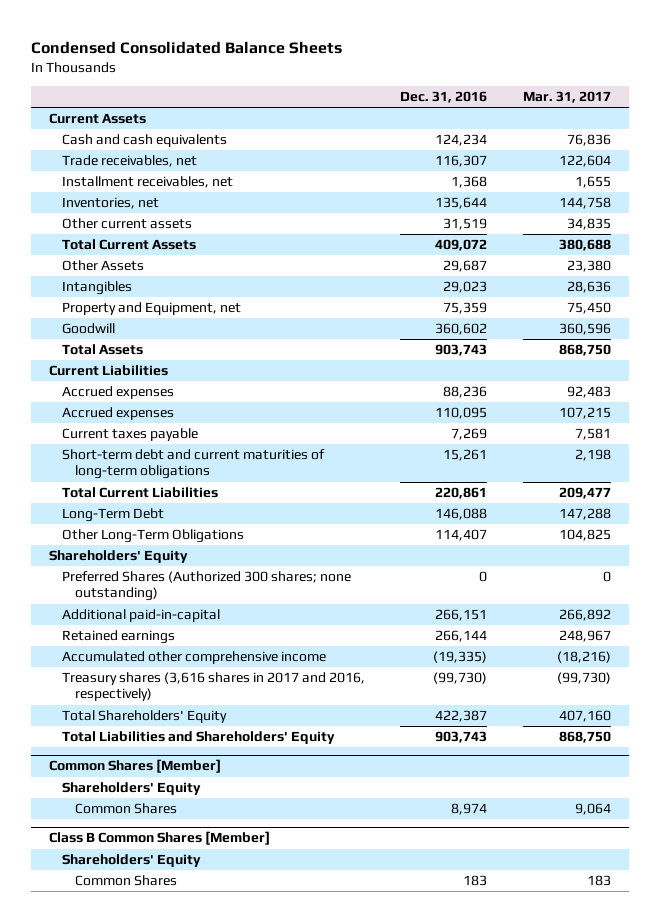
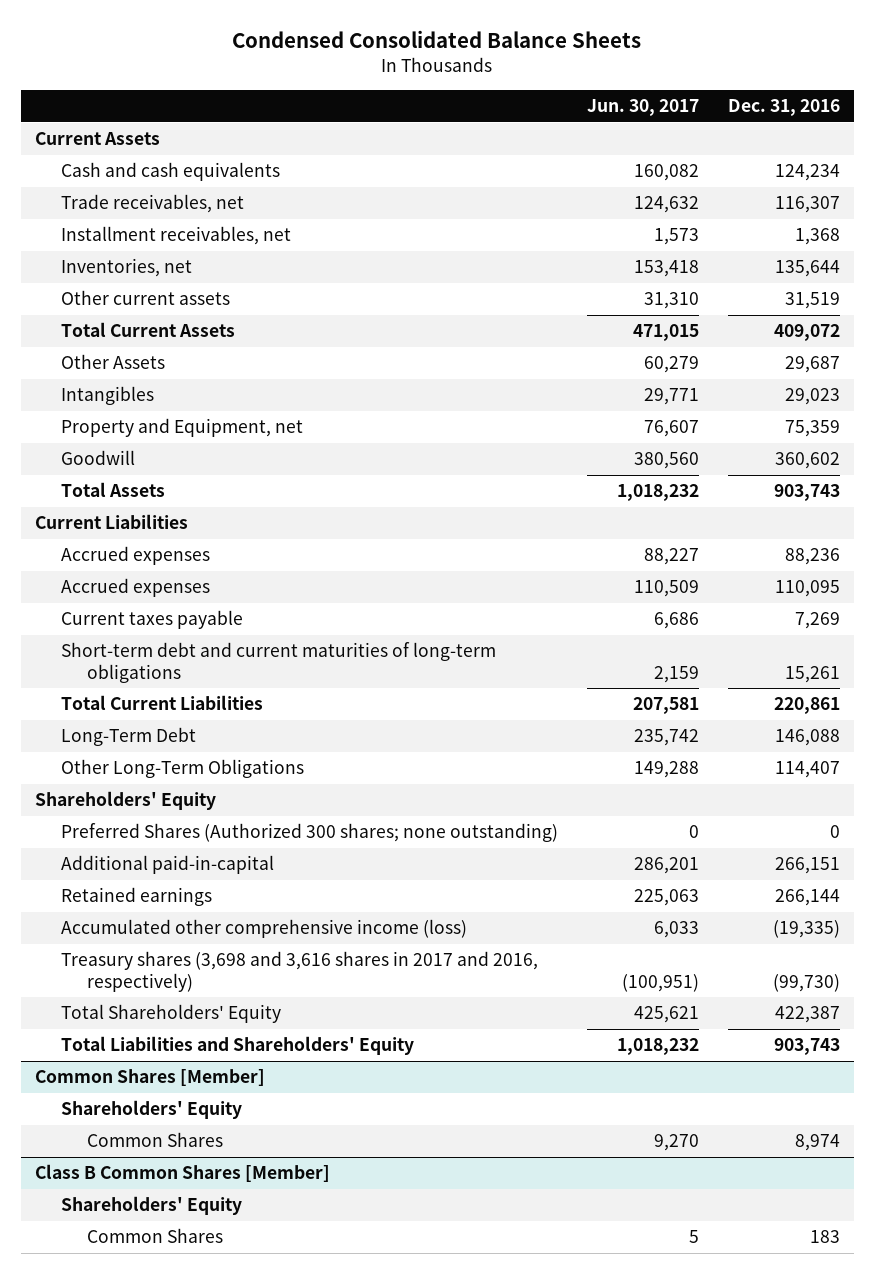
- | Dec. 31, 2016 | Mar. 31, 2017
+ | Jun. 30, 2017 | Dec. 31, 2016
- Accumulated other comprehensive income | (19,335) | (18,216)
- Treasury shares (3,616 shares in 2017 and 2016, respectively) | (99,730) | (99,730)
+ Accumulated other comprehensive income (loss) | 6,033 | (19,335)
+ Treasury shares (3,698 and 3,616 shares in 2017 and 2016, respectively) | (100,951) | (99,730)

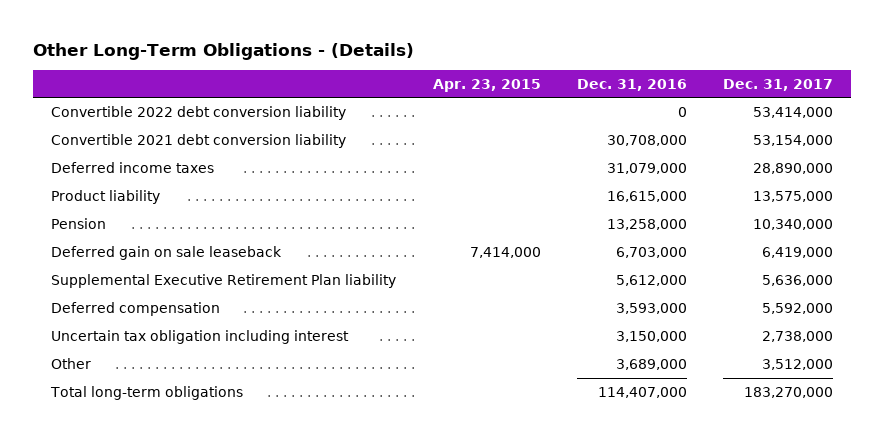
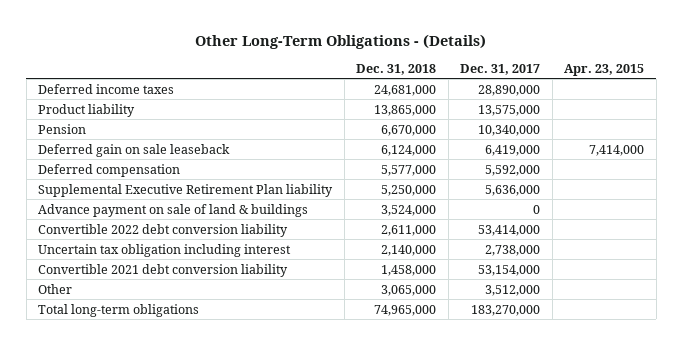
- | Apr. 23, 2015 | Dec. 31, 2016 | Dec. 31, 2017
+ | Dec. 31, 2018 | Dec. 31, 2017 | Apr. 23, 2015
moved down: Supplemental Executive Retirement Plan liability | 5,250,000 | 5,636,000 |
+ Advance payment on sale of land & buildings | 3,524,000 | 0 |
moved down: Convertible 2022 debt conversion liability | 2,611,000 | 53,414,000 |
moved down: Convertible 2021 debt conversion liability | 1,458,000 | 53,154,000 |

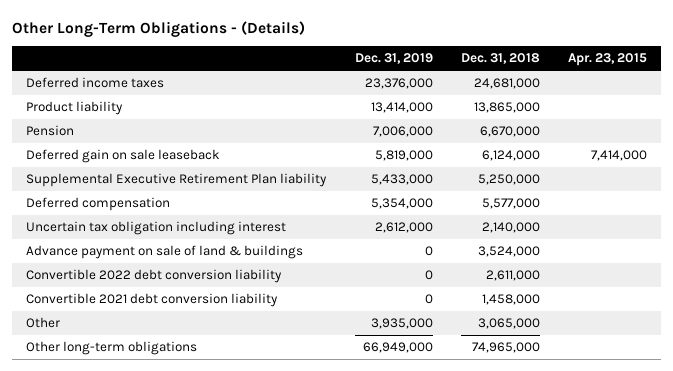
- | Dec. 31, 2018 | Dec. 31, 2017 | Apr. 23, 2015
+ | Dec. 31, 2019 | Dec. 31, 2018 | Apr. 23, 2015
moved down: Deferred compensation | 5,354,000 | 5,577,000 |
moved up: Uncertain tax obligation including interest | 2,612,000 | 2,140,000 |
- Total long-term obligations | 74,965,000 | 183,270,000 |
+ Other long-term obligations | 66,949,000 | 74,965,000 |

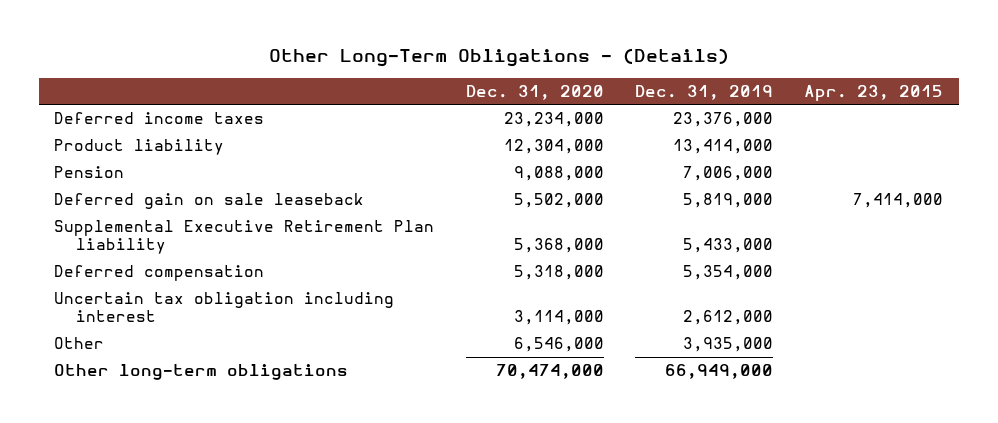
- | Dec. 31, 2019 | Dec. 31, 2018 | Apr. 23, 2015
+ | Dec. 31, 2020 | Dec. 31, 2019 | Apr. 23, 2015
- Advance payment on sale of land & buildings | 0 | 3,524,000 |
- Convertible 2022 debt conversion liability | 0 | 2,611,000 |
- Convertible 2021 debt conversion liability | 0 | 1,458,000 |

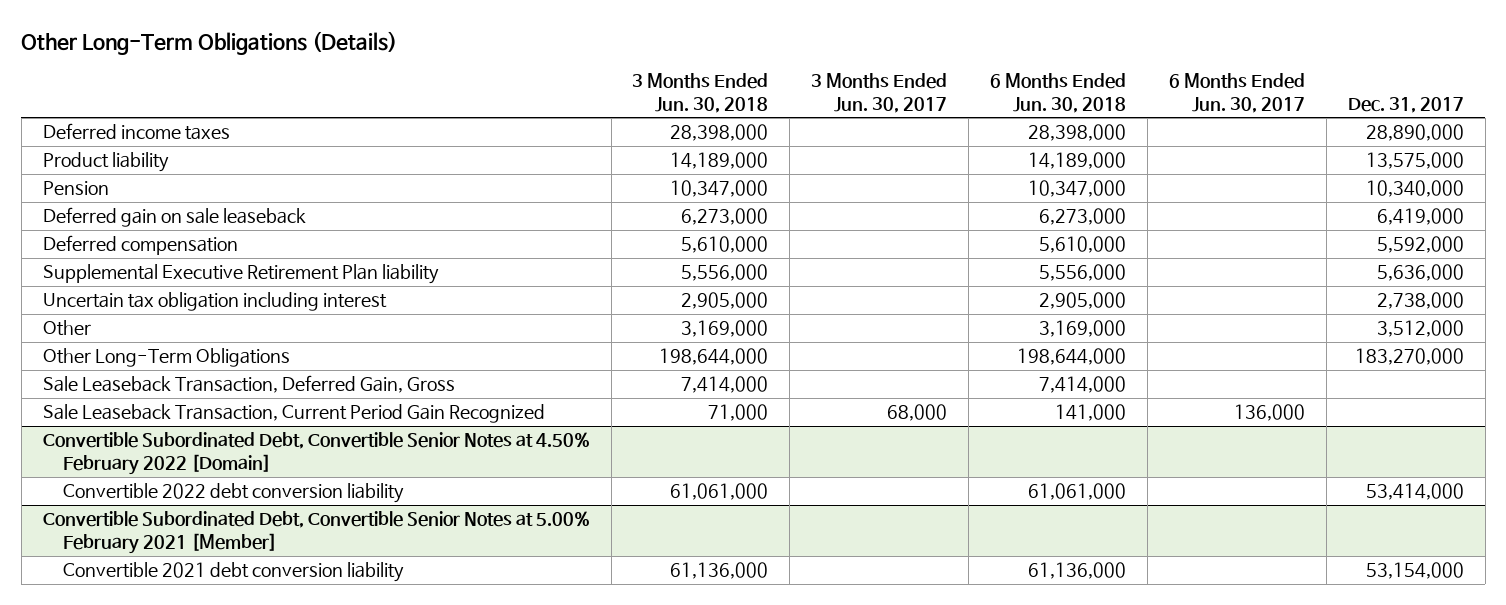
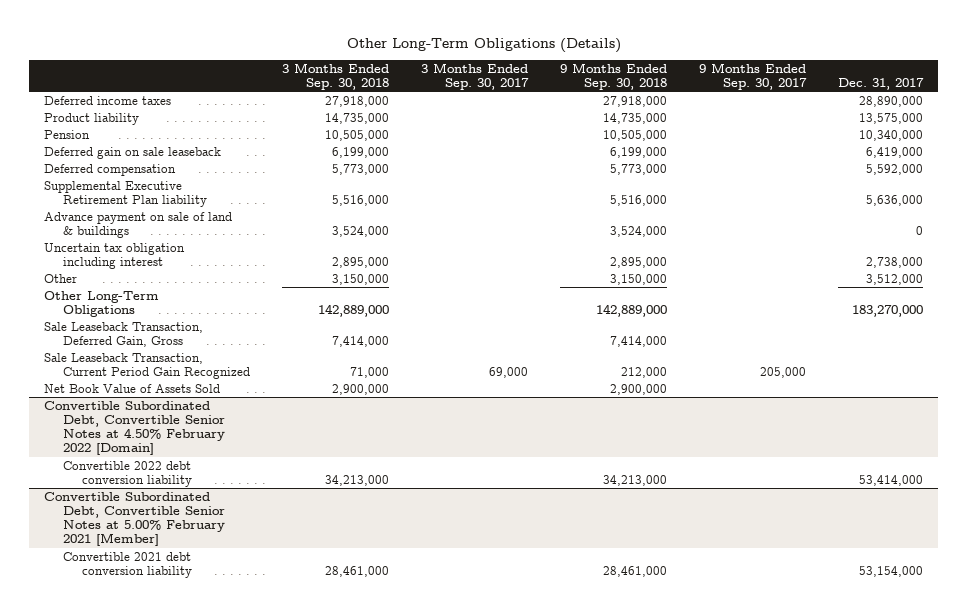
- | 3 Months Ended Jun. 30, 2018 | 3 Months Ended Jun. 30, 2017 | 6 Months Ended Jun. 30, 2018 | 6 Months Ended Jun. 30, 2017 | Dec. 31, 2017
+ | 3 Months Ended Sep. 30, 2018 | 3 Months Ended Sep. 30, 2017 | 9 Months Ended Sep. 30, 2018 | 9 Months Ended Sep. 30, 2017 | Dec. 31, 2017
+ Advance payment on sale of land & buildings | 3,524,000 | | 3,524,000 | | 0
+ Net Book Value of Assets Sold | 2,900,000 | | 2,900,000 | |

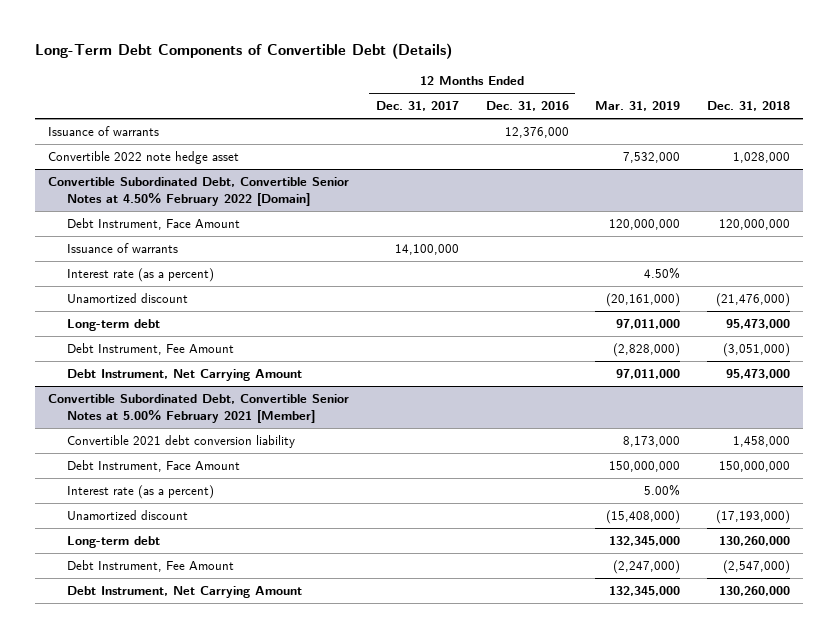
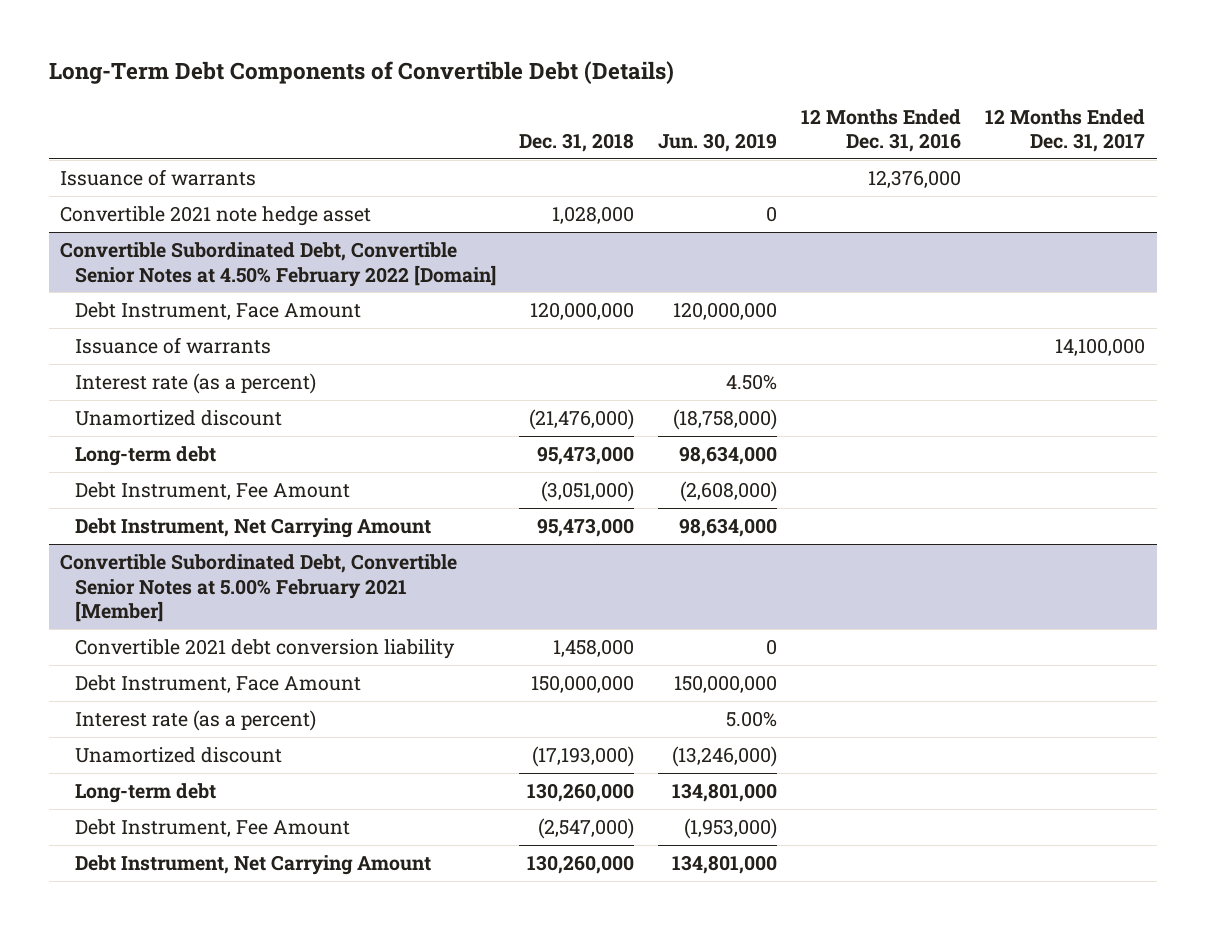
- | 12 Months Ended Dec. 31, 2017 | 12 Months Ended Dec. 31, 2016 | Mar. 31, 2019 | Dec. 31, 2018
+ | Dec. 31, 2018 | Jun. 30, 2019 | 12 Months Ended Dec. 31, 2016 | 12 Months Ended Dec. 31, 2017
- Convertible 2022 note hedge asset | | | 7,532,000 | 1,028,000
+ Convertible 2021 note hedge asset | 1,028,000 | 0 | |

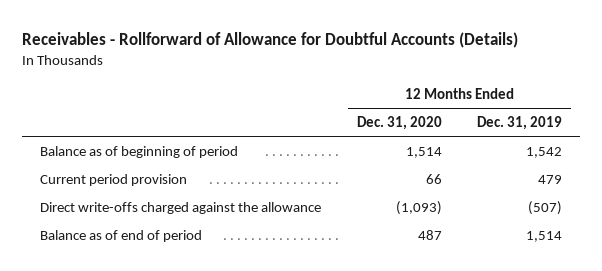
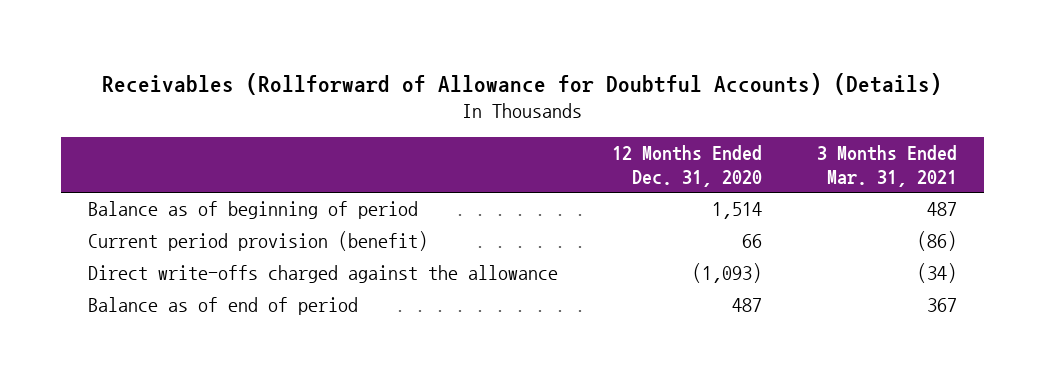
- Receivables - Rollforward of Allowance for Doubtful Accounts (Details)
+ Receivables (Rollforward of Allowance for Doubtful Accounts) (Details)
- | 12 Months Ended Dec. 31, 2020 | 12 Months Ended Dec. 31, 2019
+ | 12 Months Ended Dec. 31, 2020 | 3 Months Ended Mar. 31, 2021
- Current period provision | 66 | 479
+ Current period provision (benefit) | 66 | (86)

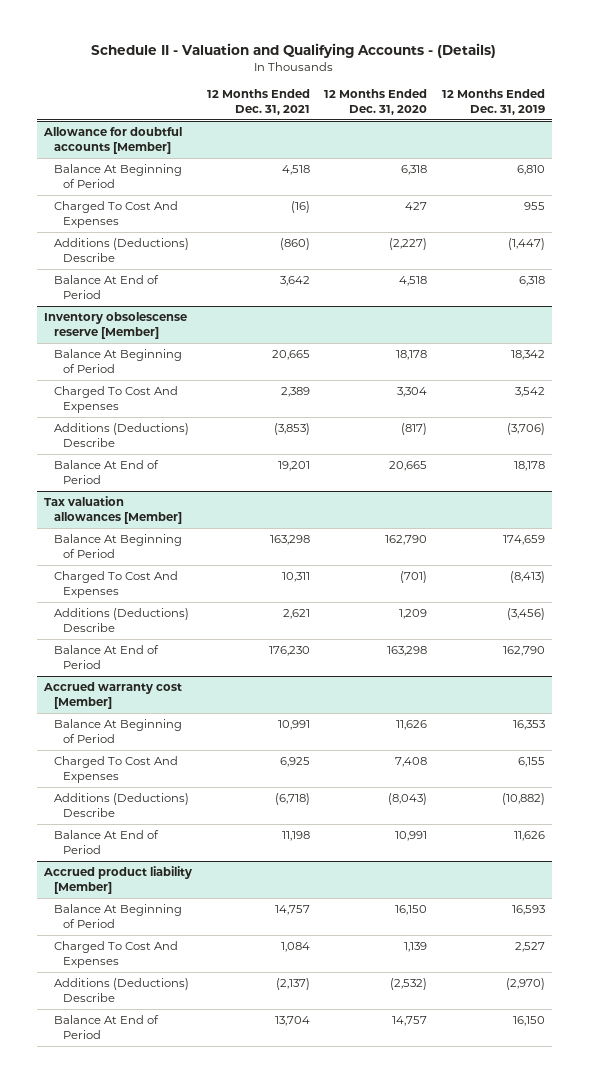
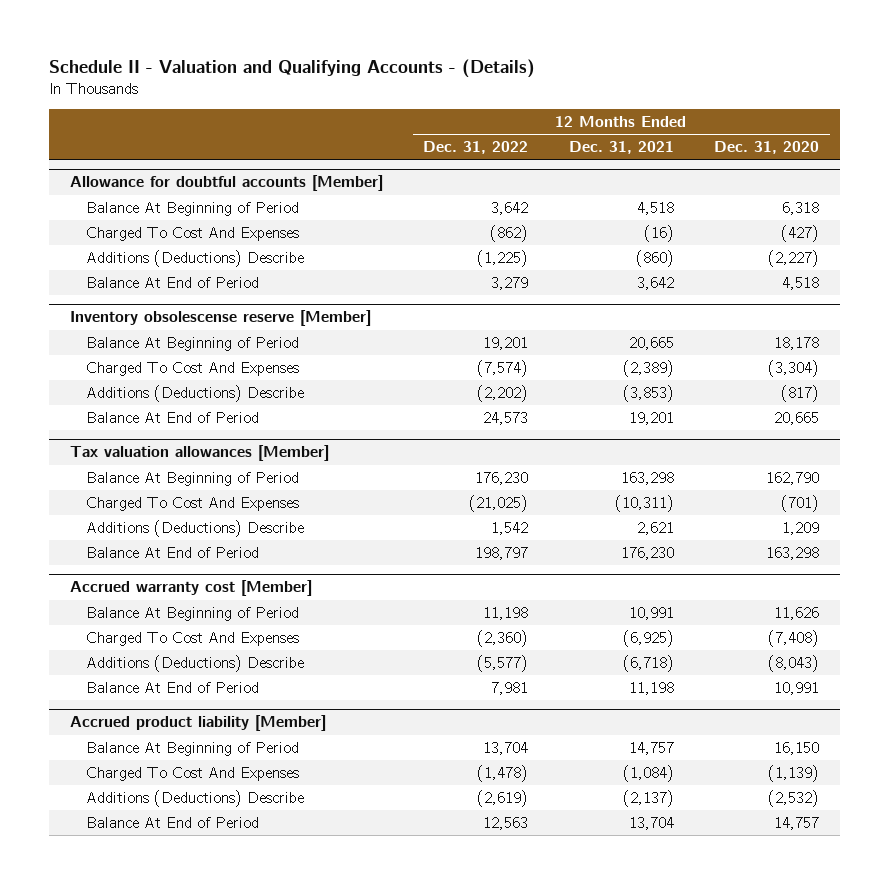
- | 12 Months Ended Dec. 31, 2021 | 12 Months Ended Dec. 31, 2020 | 12 Months Ended Dec. 31, 2019
+ | 12 Months Ended Dec. 31, 2022 | 12 Months Ended Dec. 31, 2021 | 12 Months Ended Dec. 31, 2020
@ Allowance for doubtful accounts [Member]
- Charged To Cost And Expenses | (16) | 427 | 955
+ Charged To Cost And Expenses | (862) | (16) | (427)
@ Inventory obsolescense reserve [Member]
- Charged To Cost And Expenses | 2,389 | 3,304 | 3,542
+ Charged To Cost And Expenses | (7,574) | (2,389) | (3,304)
@ Tax valuation allowances [Member]
- Charged To Cost And Expenses | 10,311 | (701) | (8,413)
+ Charged To Cost And Expenses | (21,025) | (10,311) | (701)
@ Accrued warranty cost [Member]
- Charged To Cost And Expenses | 6,925 | 7,408 | 6,155
+ Charged To Cost And Expenses | (2,360) | (6,925) | (7,408)
@ Accrued product liability [Member]
- Charged To Cost And Expenses | 1,084 | 1,139 | 2,527
+ Charged To Cost And Expenses | (1,478) | (1,084) | (1,139)

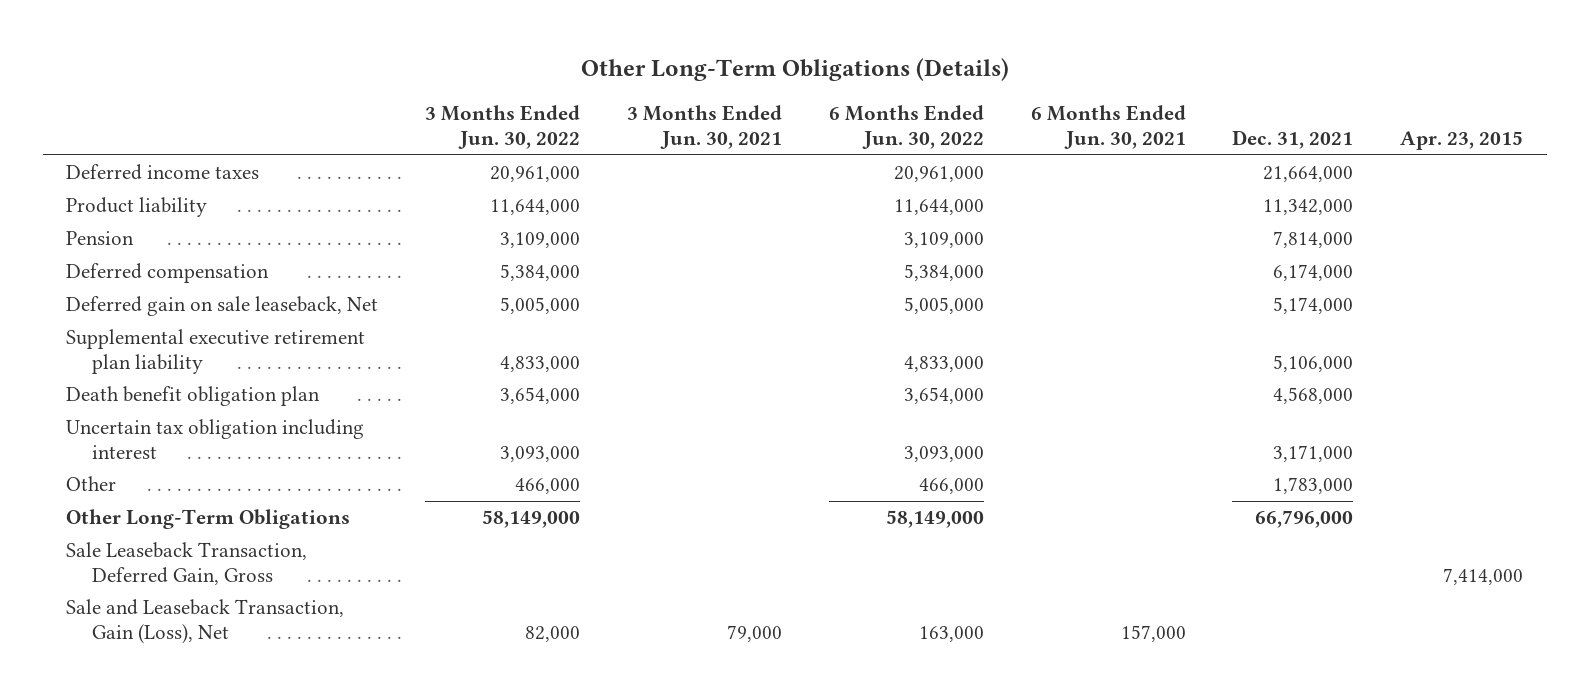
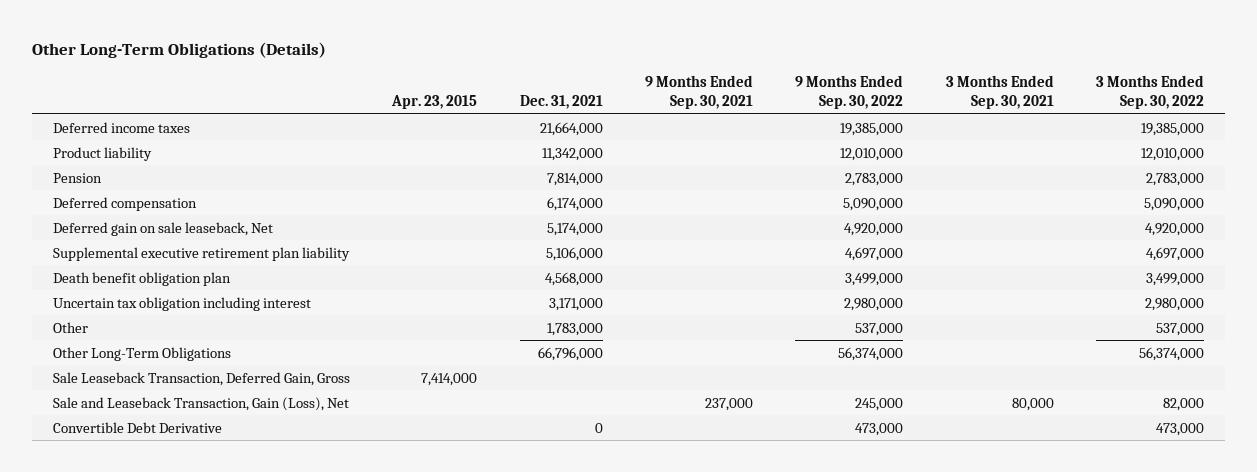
- | 3 Months Ended Jun. 30, 2022 | 3 Months Ended Jun. 30, 2021 | 6 Months Ended Jun. 30, 2022 | 6 Months Ended Jun. 30, 2021 | Dec. 31, 2021 | Apr. 23, 2015
+ | Apr. 23, 2015 | Dec. 31, 2021 | 9 Months Ended Sep. 30, 2021 | 9 Months Ended Sep. 30, 2022 | 3 Months Ended Sep. 30, 2021 | 3 Months Ended Sep. 30, 2022
+ Convertible Debt Derivative | | 0 | | 473,000 | | 473,000

